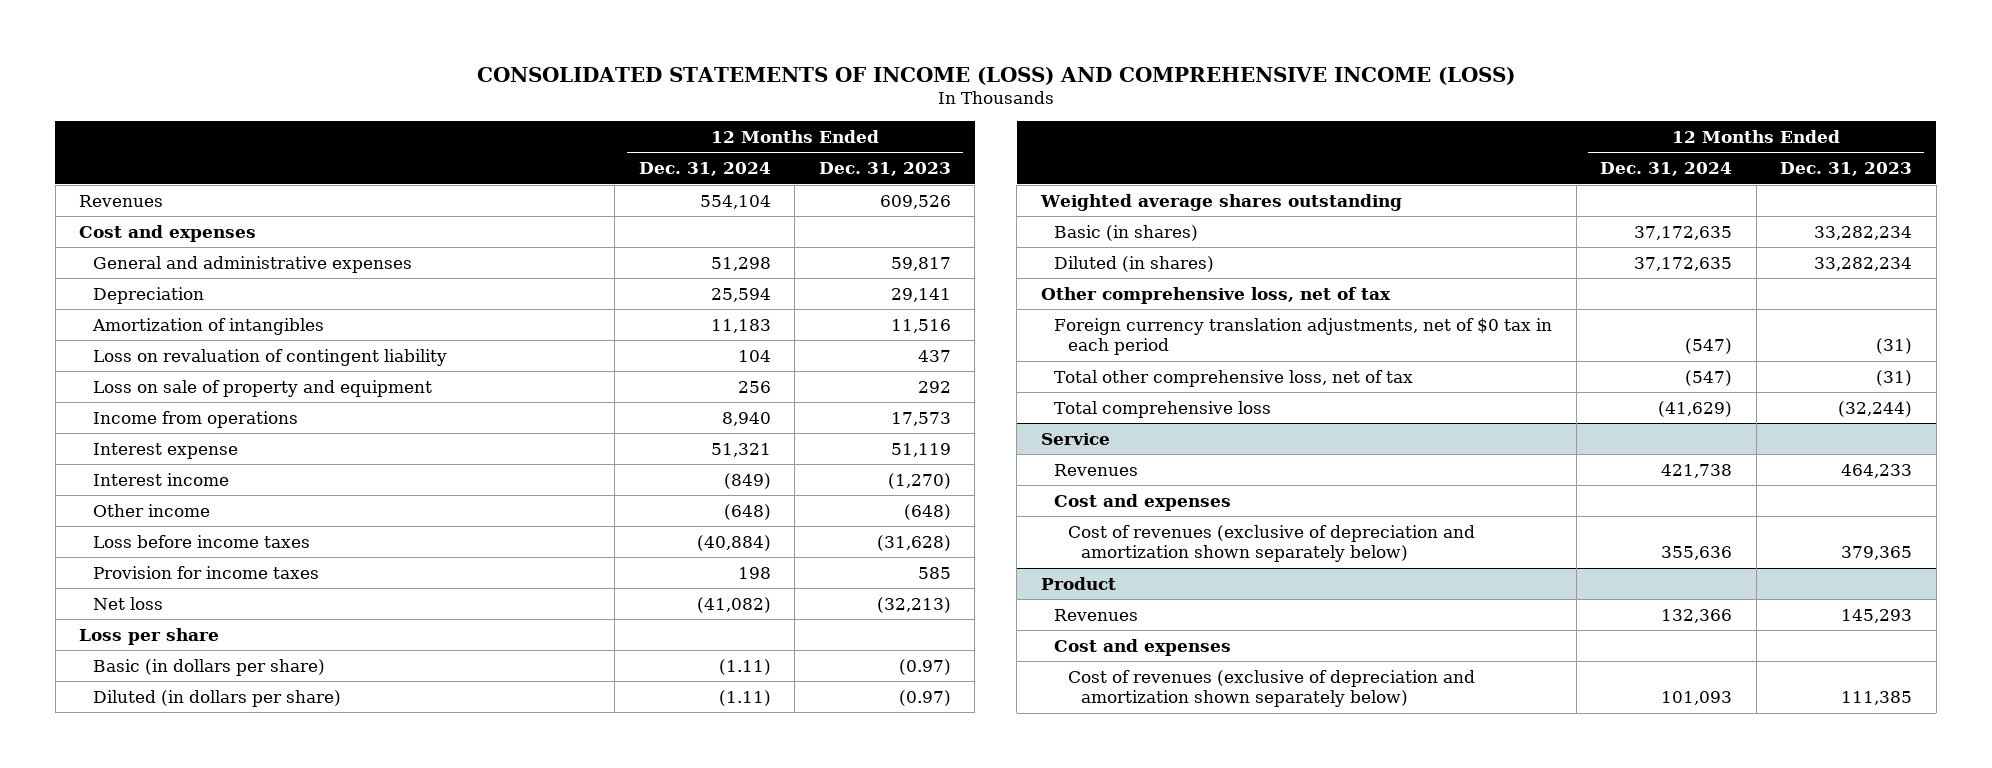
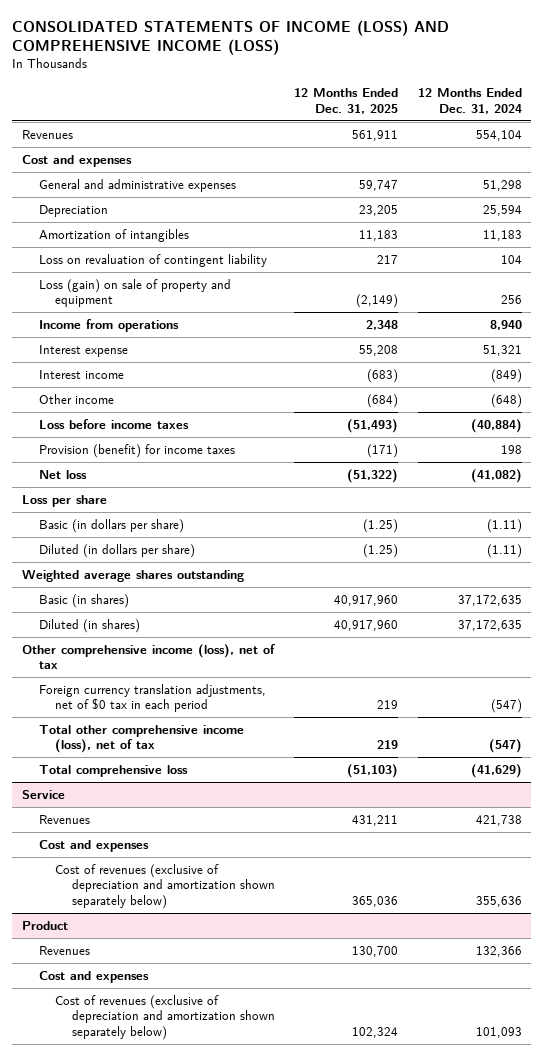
- | 12 Months Ended Dec. 31, 2024 | 12 Months Ended Dec. 31, 2023
+ | 12 Months Ended Dec. 31, 2025 | 12 Months Ended Dec. 31, 2024
- Loss on sale of property and equipment | 256 | 292
+ Loss (gain) on sale of property and equipment | (2,149) | 256
- Provision for income taxes | 198 | 585
+ Provision (benefit) for income taxes | (171) | 198
- Other comprehensive loss, net of tax
+ Other comprehensive income (loss), net of tax
- Total other comprehensive loss, net of tax | (547) | (31)
+ Total other comprehensive income (loss), net of tax | 219 | (547)

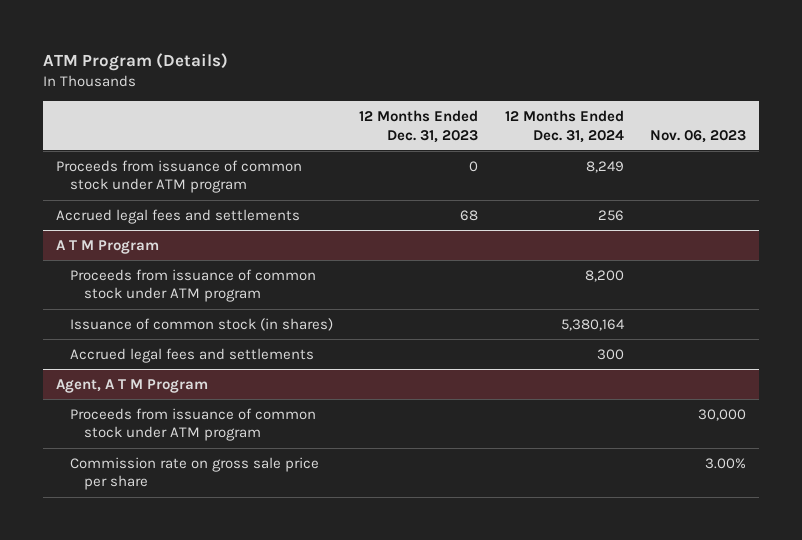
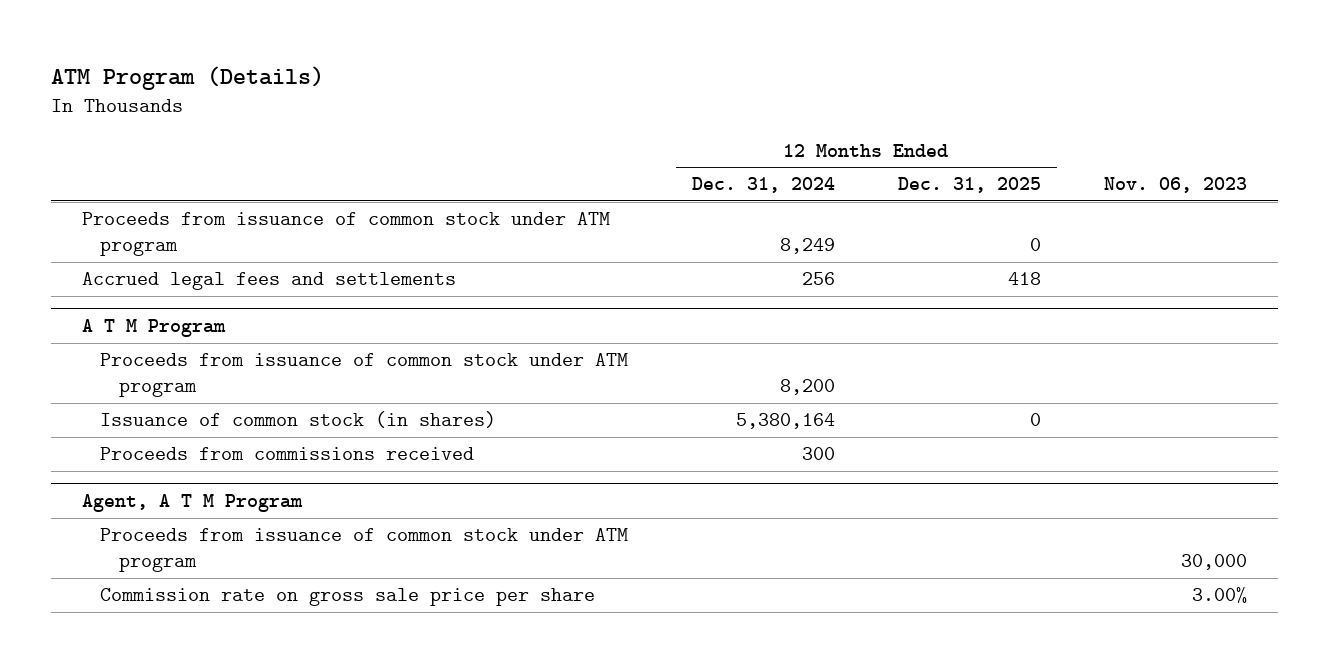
- | 12 Months Ended Dec. 31, 2023 | 12 Months Ended Dec. 31, 2024 | Nov. 06, 2023
+ | 12 Months Ended Dec. 31, 2024 | 12 Months Ended Dec. 31, 2025 | Nov. 06, 2023
@ A T M Program
- Accrued legal fees and settlements | | 300 |
+ Proceeds from commissions received | 300 | |

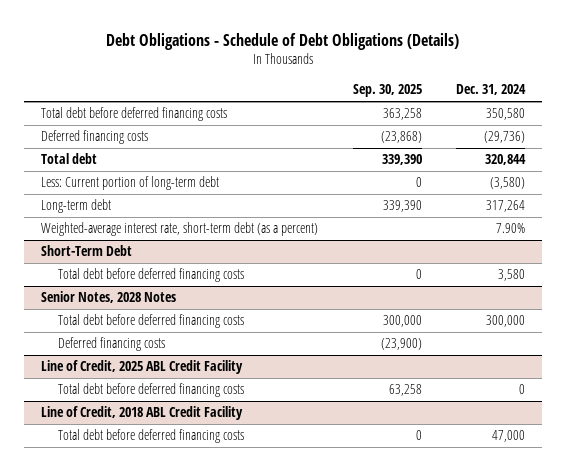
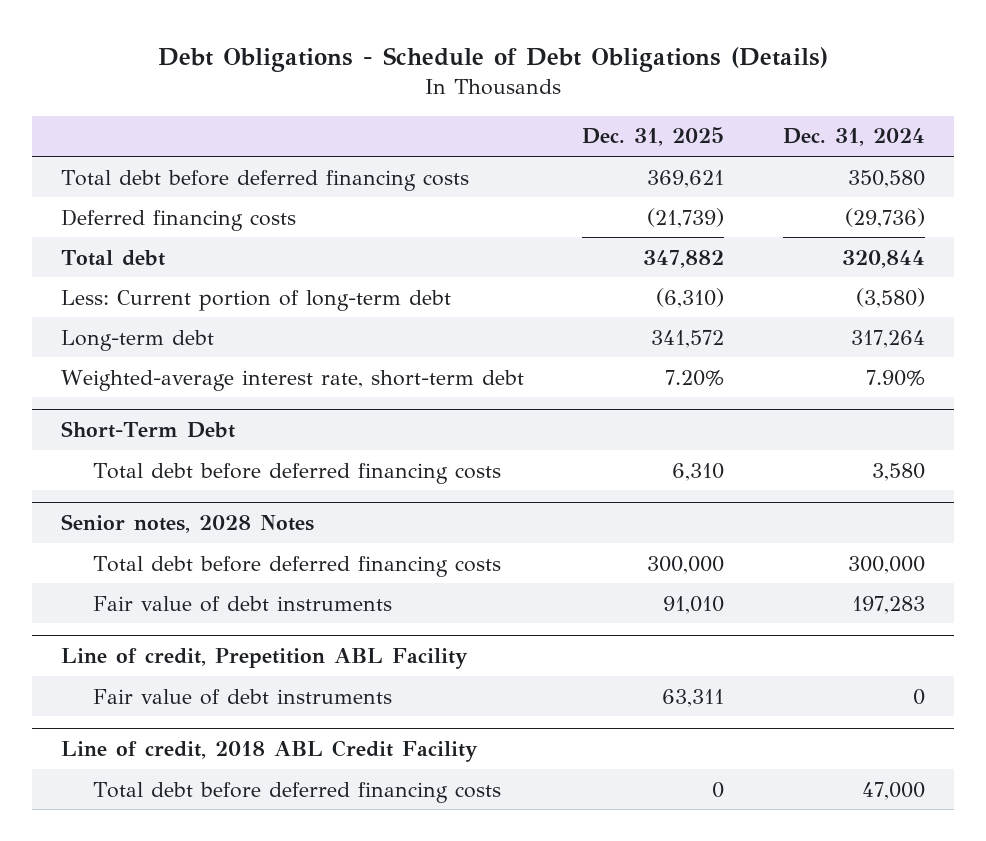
- | Sep. 30, 2025 | Dec. 31, 2024
+ | Dec. 31, 2025 | Dec. 31, 2024
- Weighted-average interest rate, short-term debt (as a percent) | | 7.90%
+ Weighted-average interest rate, short-term debt | 7.20% | 7.90%
- Senior Notes, 2028 Notes
+ Senior notes, 2028 Notes
- Deferred financing costs | (23,900) |
- Line of Credit, 2025 ABL Credit Facility
- Total debt before deferred financing costs | 63,258 | 0
- Line of Credit, 2018 ABL Credit Facility
+ Fair value of debt instruments | 91,010 | 197,283
+ Line of credit, Prepetition ABL Facility
+ Fair value of debt instruments | 63,311 | 0
+ Line of credit, 2018 ABL Credit Facility

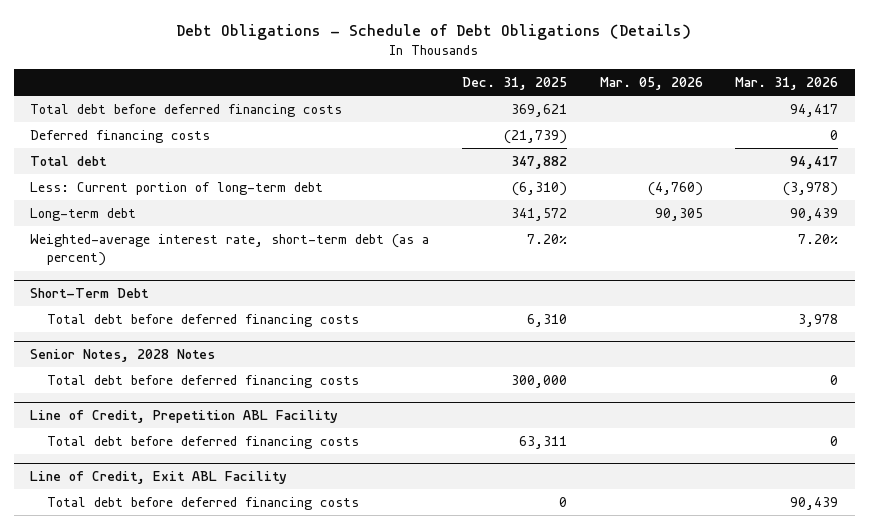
- | Dec. 31, 2025 | Dec. 31, 2024
+ | Dec. 31, 2025 | Mar. 05, 2026 | Mar. 31, 2026
- Weighted-average interest rate, short-term debt | 7.20% | 7.90%
+ Weighted-average interest rate, short-term debt (as a percent) | 7.20% | | 7.20%
- Senior notes, 2028 Notes
+ Senior Notes, 2028 Notes
- Fair value of debt instruments | 91,010 | 197,283
- Line of credit, Prepetition ABL Facility
- Fair value of debt instruments | 63,311 | 0
- Line of credit, 2018 ABL Credit Facility
+ Line of Credit, Prepetition ABL Facility
+ Total debt before deferred financing costs | 63,311 | | 0
+ Line of Credit, Exit ABL Facility

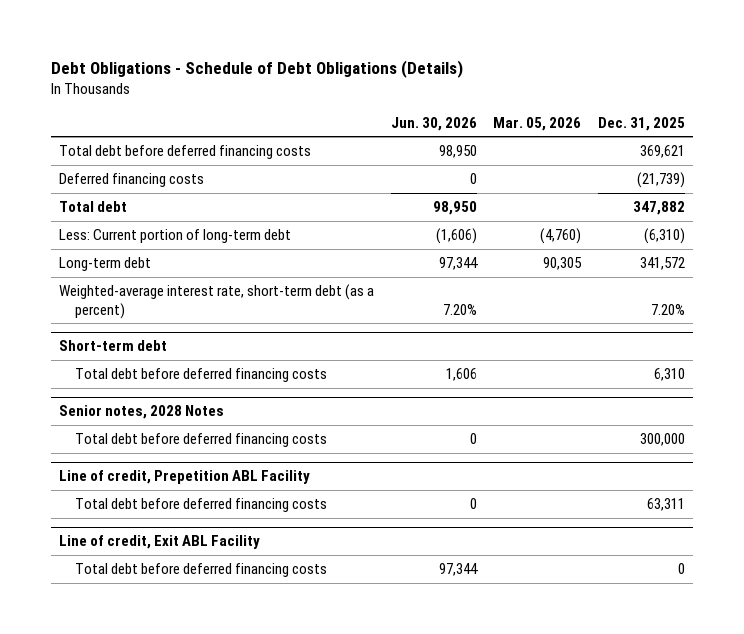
- | Dec. 31, 2025 | Mar. 05, 2026 | Mar. 31, 2026
+ | Jun. 30, 2026 | Mar. 05, 2026 | Dec. 31, 2025
- Short-Term Debt
+ Short-term debt
- Senior Notes, 2028 Notes
+ Senior notes, 2028 Notes
- Line of Credit, Prepetition ABL Facility
+ Line of credit, Prepetition ABL Facility
- Line of Credit, Exit ABL Facility
+ Line of credit, Exit ABL Facility

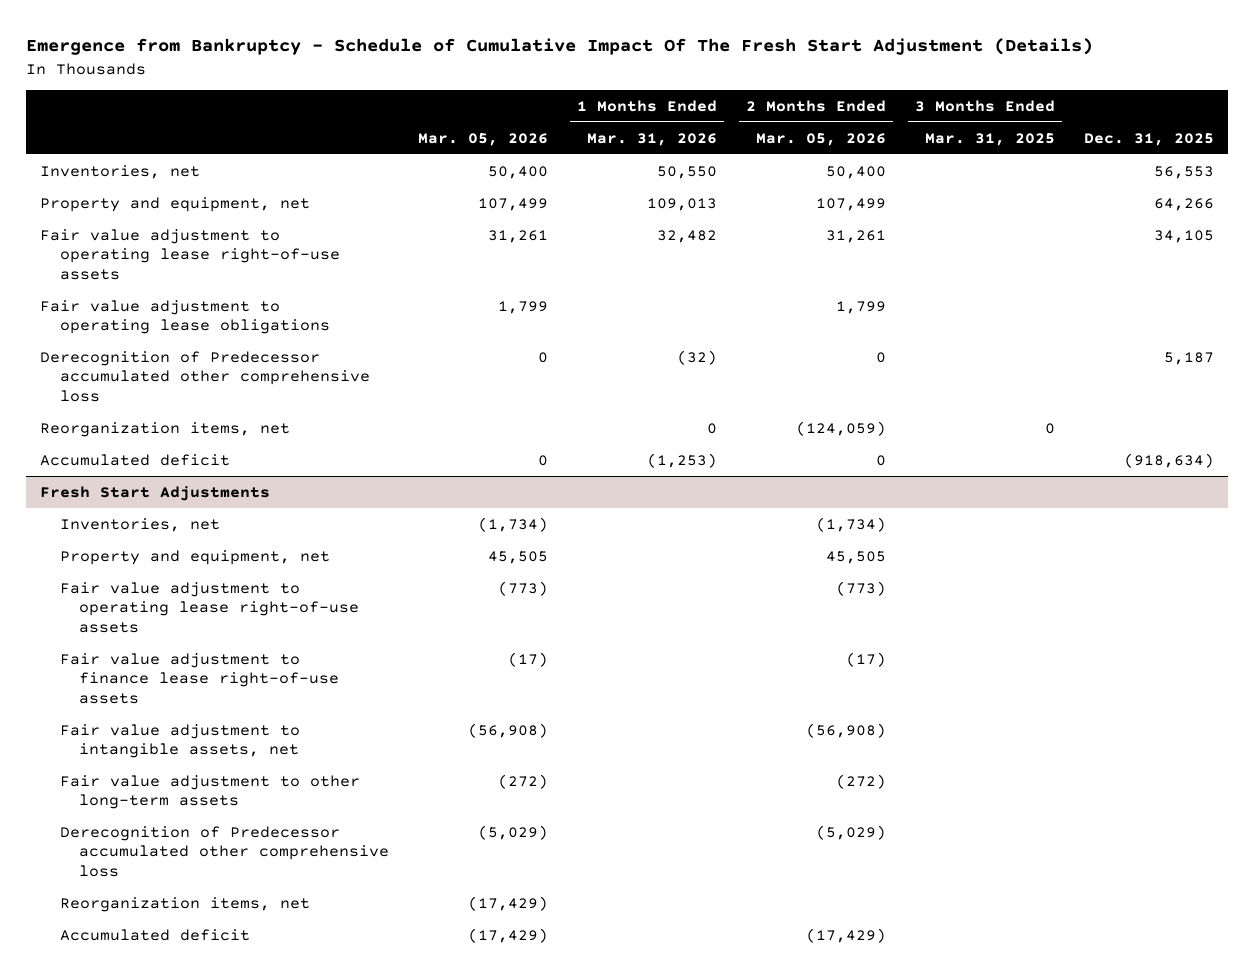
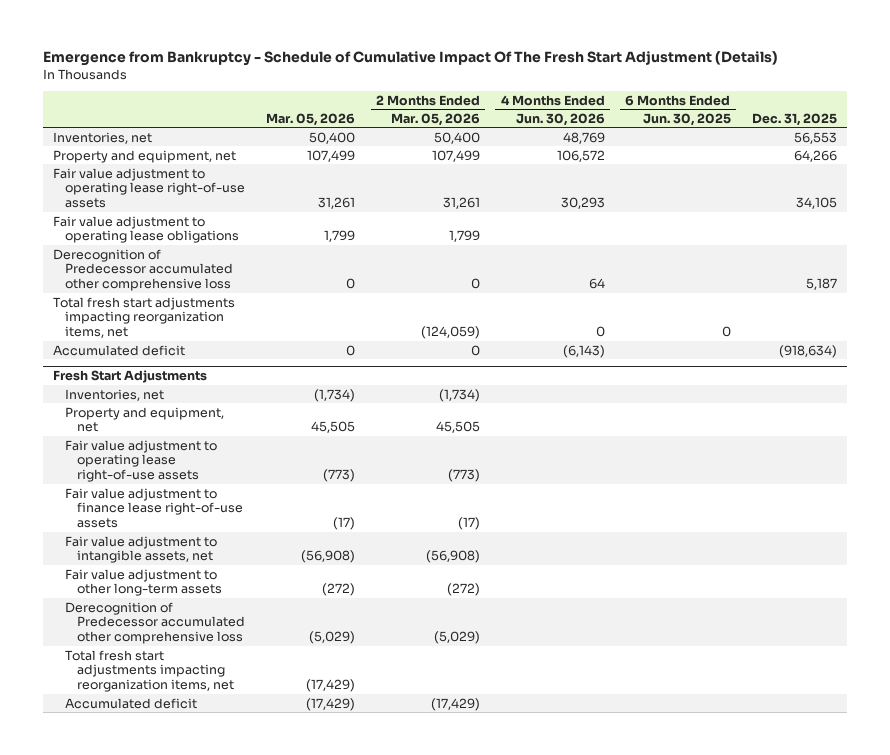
- | Mar. 05, 2026 | 1 Months Ended Mar. 31, 2026 | 2 Months Ended Mar. 05, 2026 | 3 Months Ended Mar. 31, 2025 | Dec. 31, 2025
+ | Mar. 05, 2026 | 2 Months Ended Mar. 05, 2026 | 4 Months Ended Jun. 30, 2026 | 6 Months Ended Jun. 30, 2025 | Dec. 31, 2025
- Reorganization items, net | | 0 | (124,059) | 0 |
+ Total fresh start adjustments impacting reorganization items, net | | (124,059) | 0 | 0 |
@ Fresh Start Adjustments
- Reorganization items, net | (17,429) | | | |
+ Total fresh start adjustments impacting reorganization items, net | (17,429) | | | |

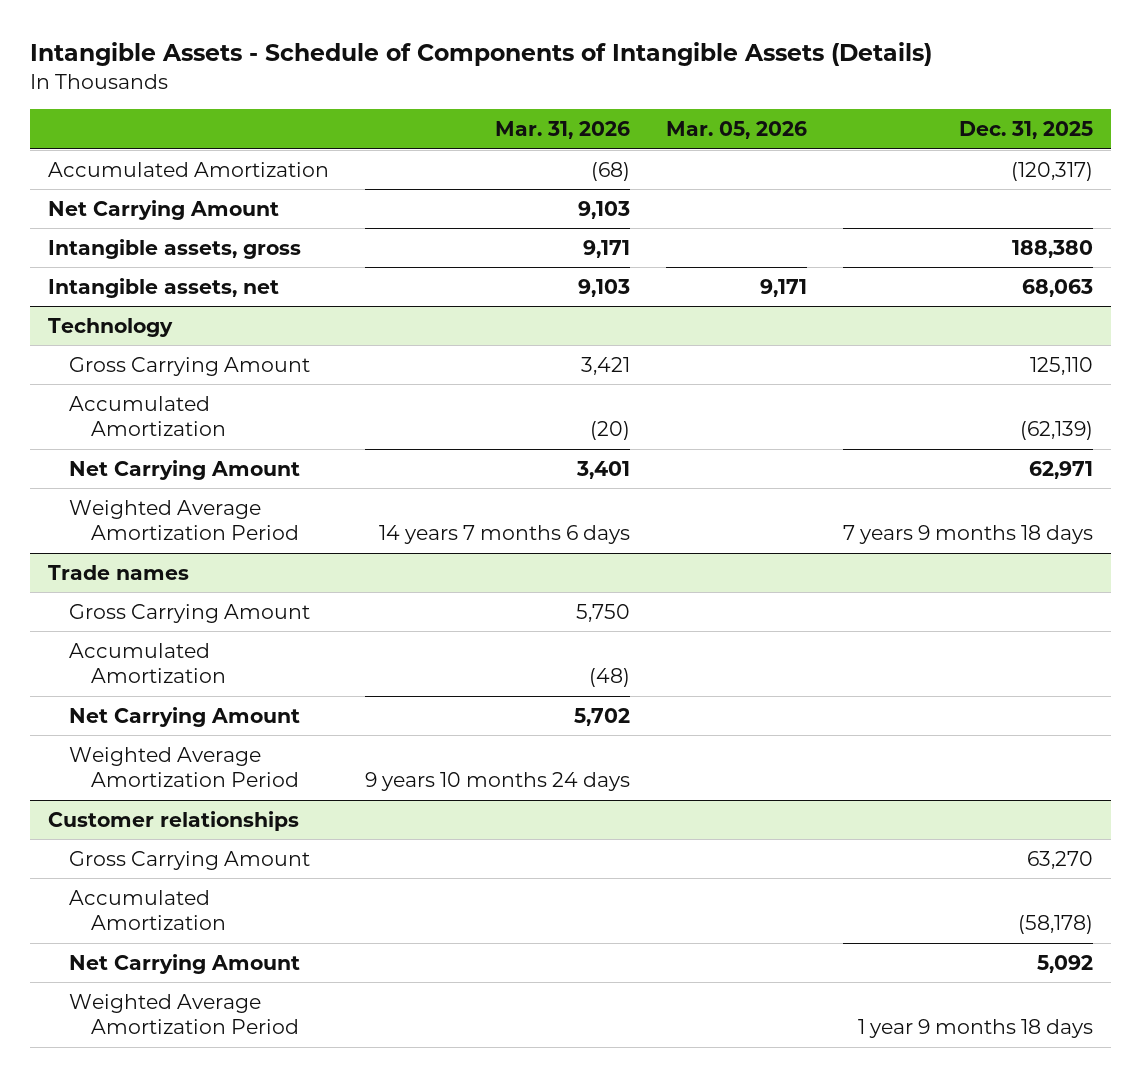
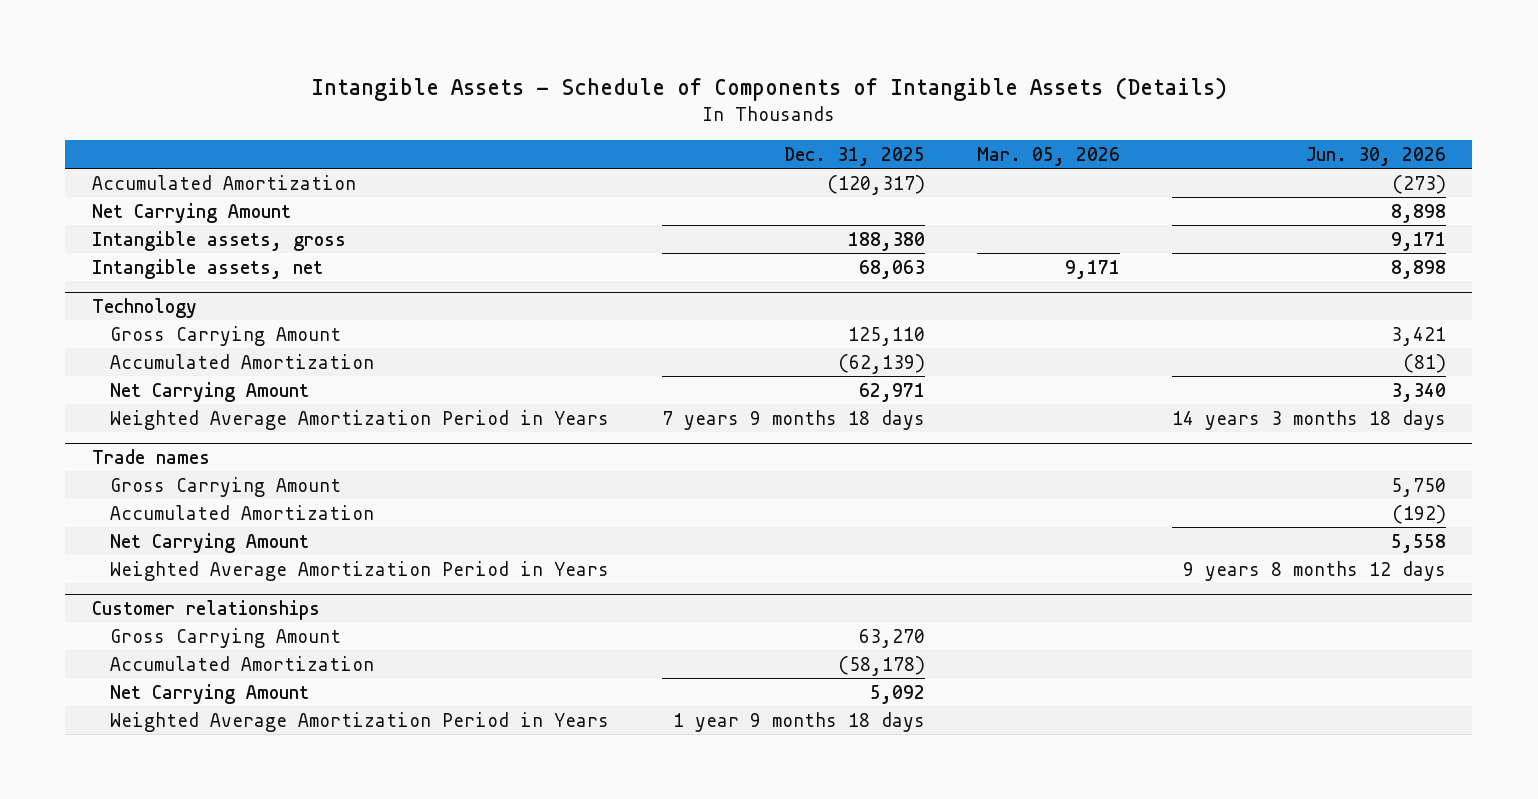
- | Mar. 31, 2026 | Mar. 05, 2026 | Dec. 31, 2025
+ | Dec. 31, 2025 | Mar. 05, 2026 | Jun. 30, 2026
@ Technology
- Weighted Average Amortization Period | 14 years 7 months 6 days | | 7 years 9 months 18 days
+ Weighted Average Amortization Period in Years | 7 years 9 months 18 days | | 14 years 3 months 18 days
@ Trade names
- Weighted Average Amortization Period | 9 years 10 months 24 days | |
+ Weighted Average Amortization Period in Years | | | 9 years 8 months 12 days
@ Customer relationships
- Weighted Average Amortization Period | | | 1 year 9 months 18 days
+ Weighted Average Amortization Period in Years | 1 year 9 months 18 days | |

